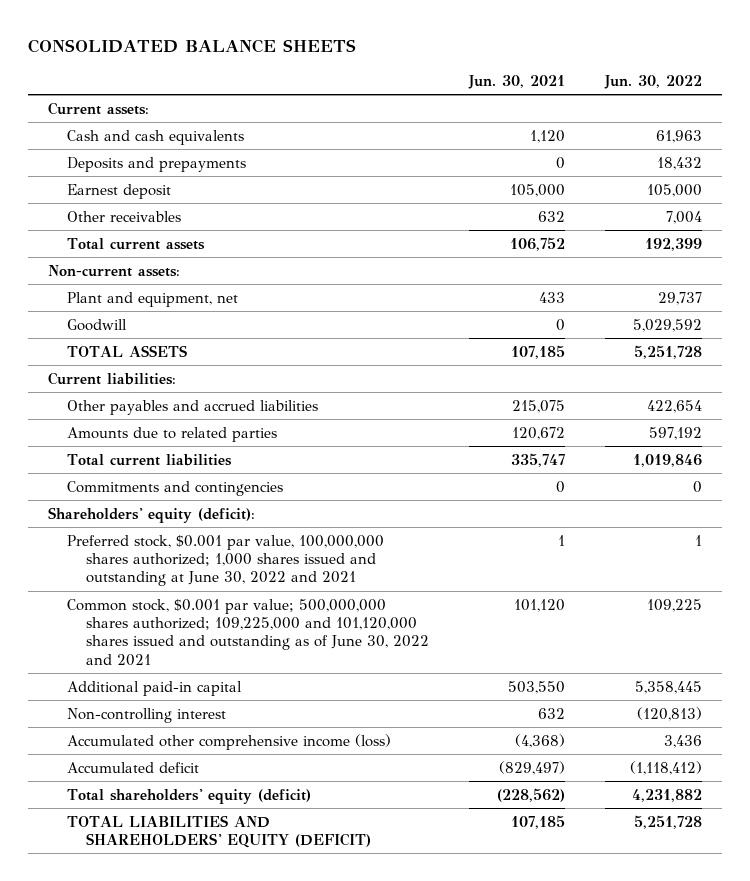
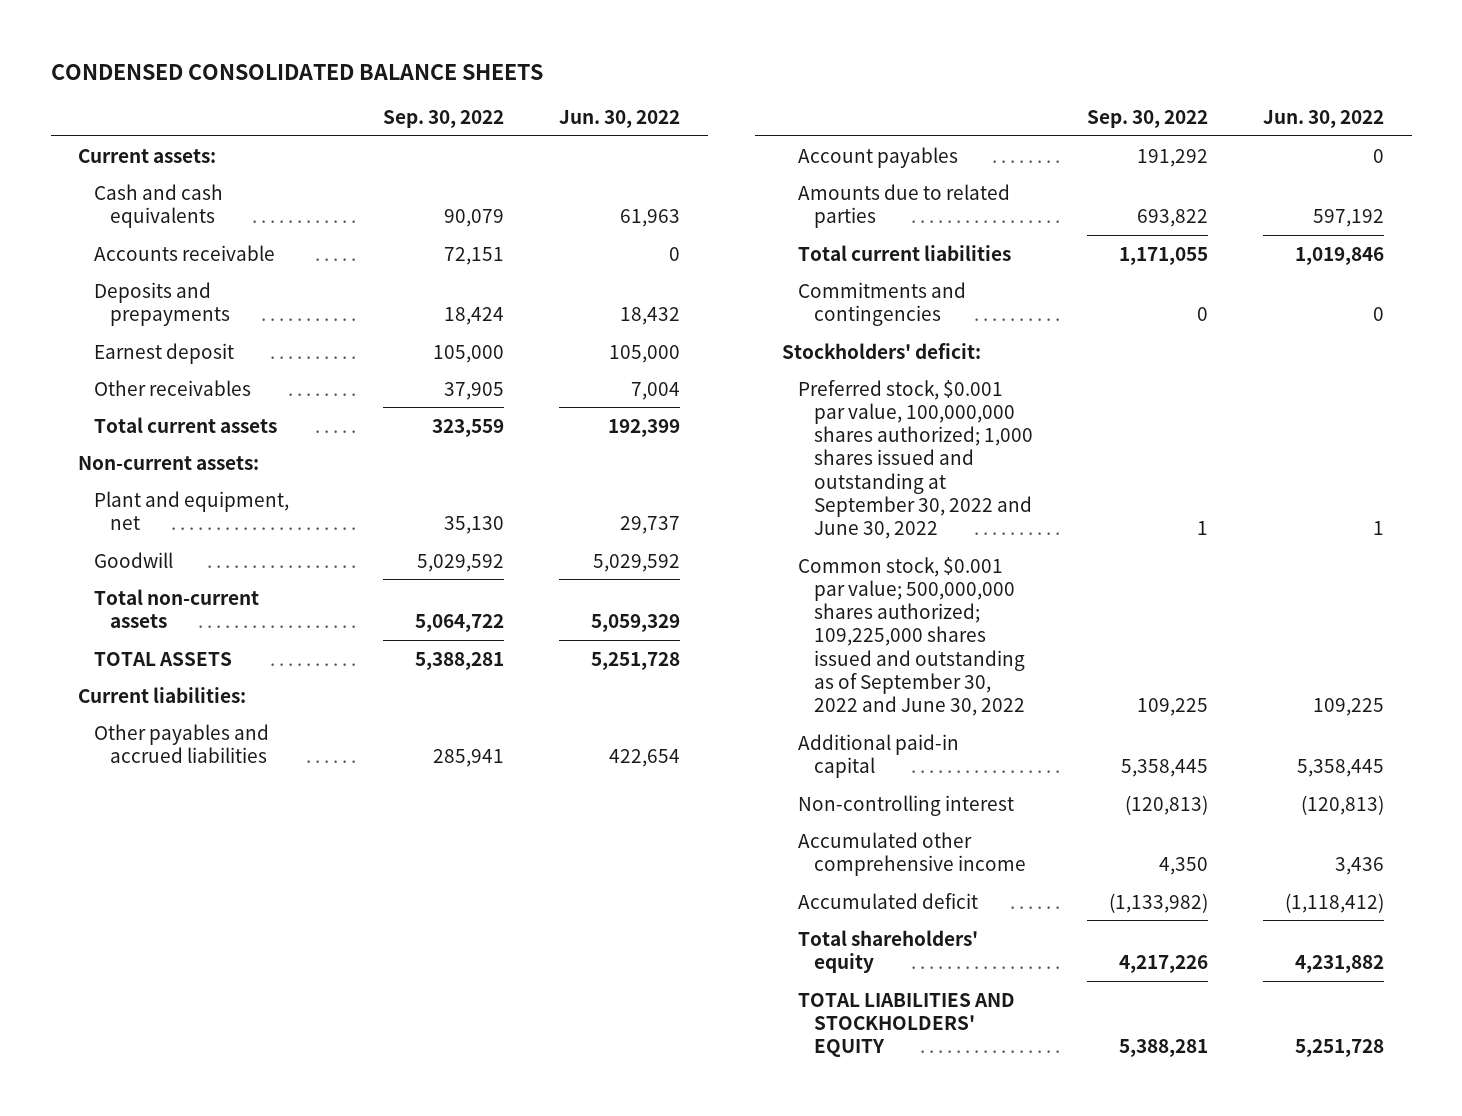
- CONSOLIDATED BALANCE SHEETS
+ CONDENSED CONSOLIDATED BALANCE SHEETS
- | Jun. 30, 2021 | Jun. 30, 2022
+ | Sep. 30, 2022 | Jun. 30, 2022
+ Accounts receivable | 72,151 | 0
+ Total non-current assets | 5,064,722 | 5,059,329
+ Account payables | 191,292 | 0
- Shareholders' equity (deficit):
- Preferred stock, $0.001 par value, 100,000,000 shares authorized; 1,000 shares issued and outstanding at June 30, 2022 and 2021 | 1 | 1
- Common stock, $0.001 par value; 500,000,000 shares authorized; 109,225,000 and 101,120,000 shares issued and outstanding as of June 30, 2022 and 2021 | 101,120 | 109,225
+ Stockholders' deficit:
+ Preferred stock, $0.001 par value, 100,000,000 shares authorized; 1,000 shares issued and outstanding at September 30, 2022 and June 30, 2022 | 1 | 1
+ Common stock, $0.001 par value; 500,000,000 shares authorized; 109,225,000 shares issued and outstanding as of September 30, 2022 and June 30, 2022 | 109,225 | 109,225
- Accumulated other comprehensive income (loss) | (4,368) | 3,436
+ Accumulated other comprehensive income | 4,350 | 3,436
- Total shareholders' equity (deficit) | (228,562) | 4,231,882
- TOTAL LIABILITIES AND SHAREHOLDERS' EQUITY (DEFICIT) | 107,185 | 5,251,728
+ Total shareholders' equity | 4,217,226 | 4,231,882
+ TOTAL LIABILITIES AND STOCKHOLDERS' EQUITY | 5,388,281 | 5,251,728

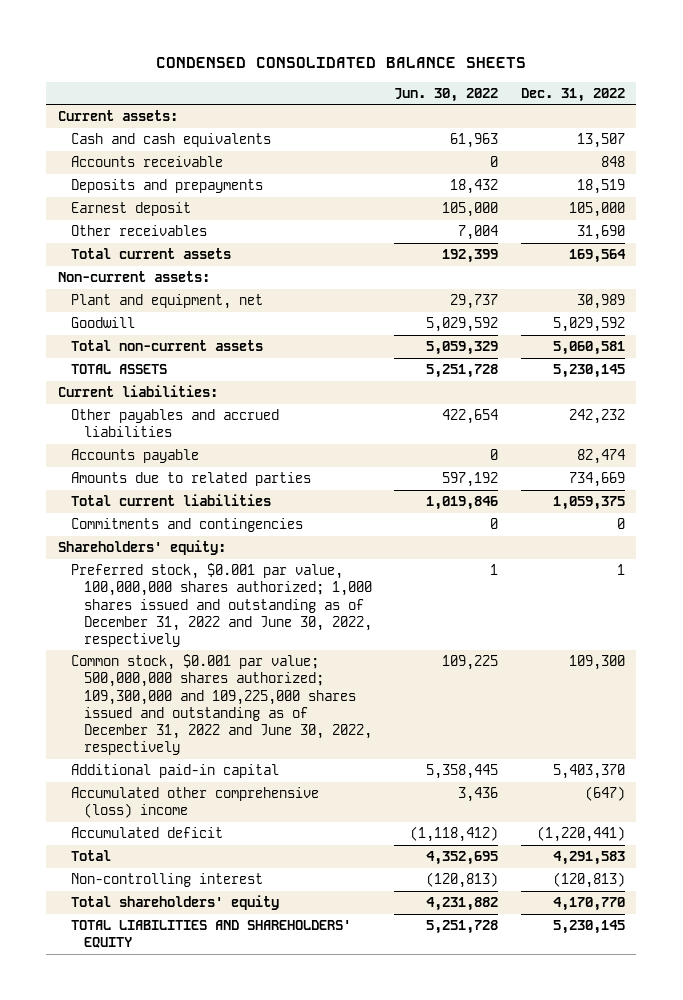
- | Sep. 30, 2022 | Jun. 30, 2022
+ | Jun. 30, 2022 | Dec. 31, 2022
- Account payables | 191,292 | 0
+ Accounts payable | 0 | 82,474
- Stockholders' deficit:
- Preferred stock, $0.001 par value, 100,000,000 shares authorized; 1,000 shares issued and outstanding at September 30, 2022 and June 30, 2022 | 1 | 1
- Common stock, $0.001 par value; 500,000,000 shares authorized; 109,225,000 shares issued and outstanding as of September 30, 2022 and June 30, 2022 | 109,225 | 109,225
+ Shareholders' equity:
+ Preferred stock, $0.001 par value, 100,000,000 shares authorized; 1,000 shares issued and outstanding as of December 31, 2022 and June 30, 2022, respectively | 1 | 1
+ Common stock, $0.001 par value; 500,000,000 shares authorized; 109,300,000 and 109,225,000 shares issued and outstanding as of December 31, 2022 and June 30, 2022, respectively | 109,225 | 109,300
- Accumulated other comprehensive income | 4,350 | 3,436
+ Accumulated other comprehensive (loss) income | 3,436 | (647)
+ Total | 4,352,695 | 4,291,583
moved down: Non-controlling interest | (120,813) | (120,813)
- TOTAL LIABILITIES AND STOCKHOLDERS' EQUITY | 5,388,281 | 5,251,728
+ TOTAL LIABILITIES AND SHAREHOLDERS' EQUITY | 5,251,728 | 5,230,145

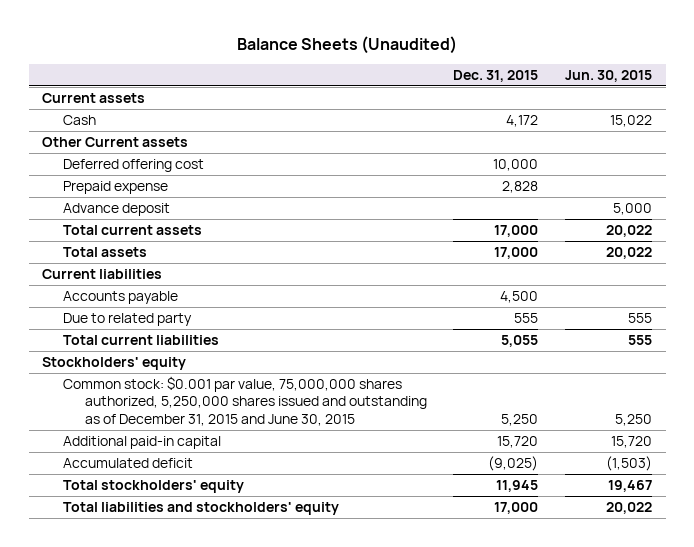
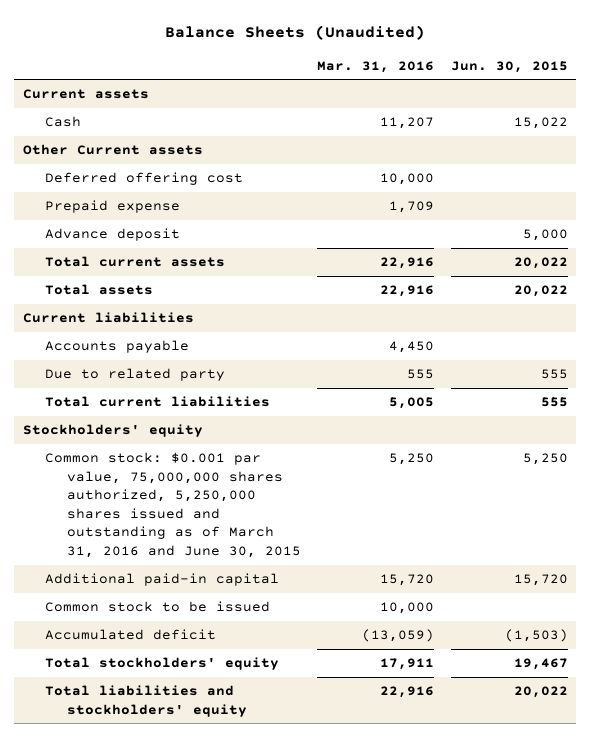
- | Dec. 31, 2015 | Jun. 30, 2015
+ | Mar. 31, 2016 | Jun. 30, 2015
- Common stock: $0.001 par value, 75,000,000 shares authorized, 5,250,000 shares issued and outstanding as of December 31, 2015 and June 30, 2015 | 5,250 | 5,250
+ Common stock: $0.001 par value, 75,000,000 shares authorized, 5,250,000 shares issued and outstanding as of March 31, 2016 and June 30, 2015 | 5,250 | 5,250
+ Common stock to be issued | 10,000 |

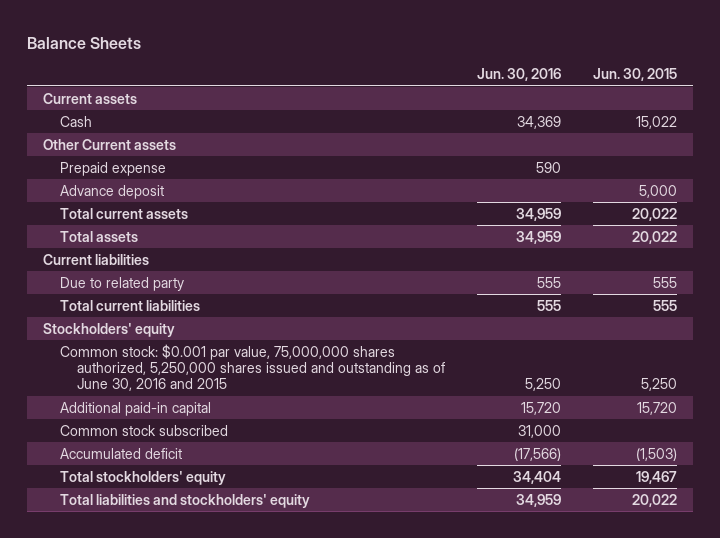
- Balance Sheets (Unaudited)
+ Balance Sheets
- | Mar. 31, 2016 | Jun. 30, 2015
+ | Jun. 30, 2016 | Jun. 30, 2015
- Deferred offering cost | 10,000 |
- Accounts payable | 4,450 |
- Common stock: $0.001 par value, 75,000,000 shares authorized, 5,250,000 shares issued and outstanding as of March 31, 2016 and June 30, 2015 | 5,250 | 5,250
+ Common stock: $0.001 par value, 75,000,000 shares authorized, 5,250,000 shares issued and outstanding as of June 30, 2016 and 2015 | 5,250 | 5,250
- Common stock to be issued | 10,000 |
+ Common stock subscribed | 31,000 |

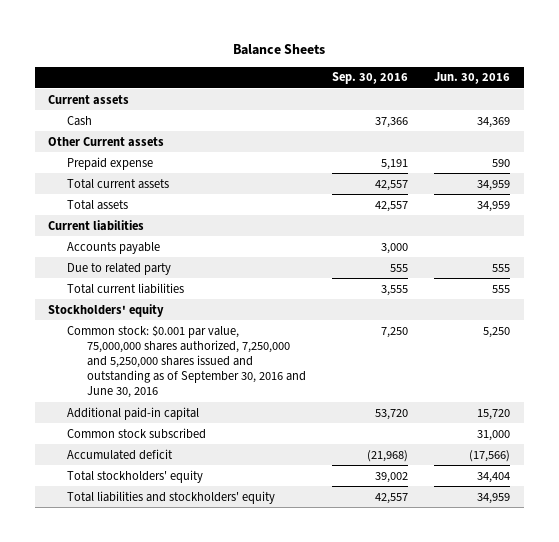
- | Jun. 30, 2016 | Jun. 30, 2015
+ | Sep. 30, 2016 | Jun. 30, 2016
- Advance deposit | | 5,000
+ Accounts payable | 3,000 |
- Common stock: $0.001 par value, 75,000,000 shares authorized, 5,250,000 shares issued and outstanding as of June 30, 2016 and 2015 | 5,250 | 5,250
+ Common stock: $0.001 par value, 75,000,000 shares authorized, 7,250,000 and 5,250,000 shares issued and outstanding as of September 30, 2016 and June 30, 2016 | 7,250 | 5,250

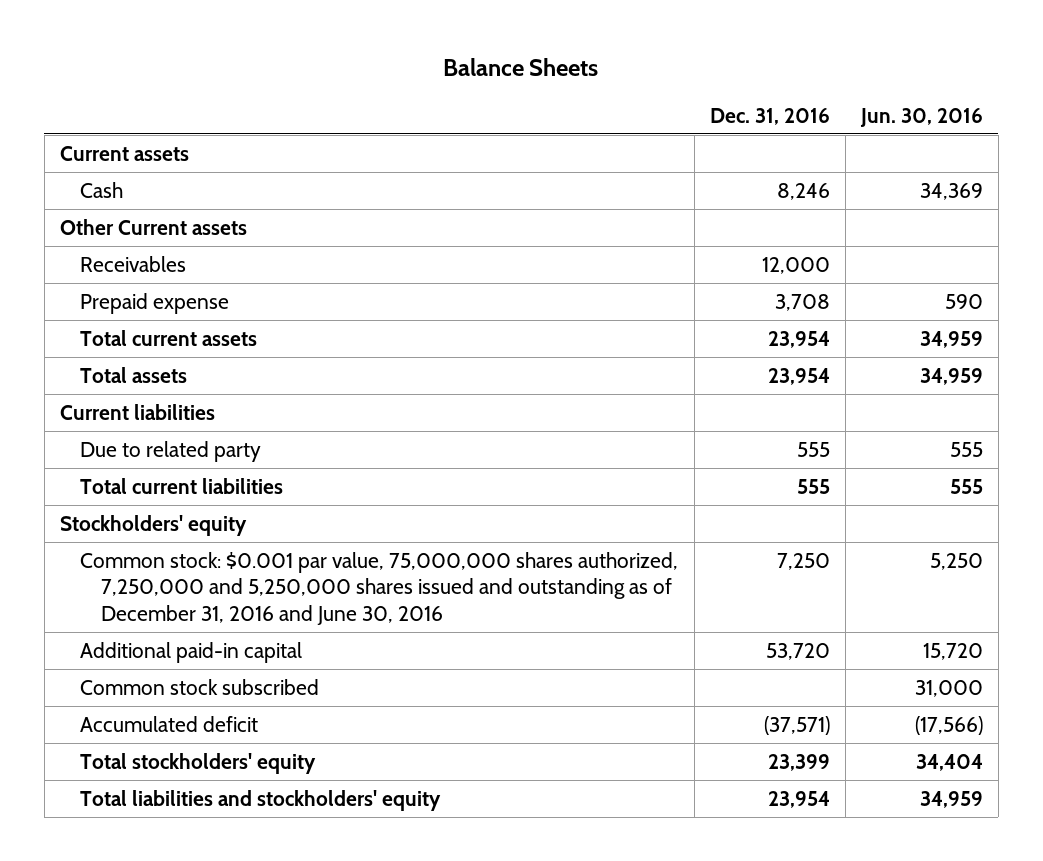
- | Sep. 30, 2016 | Jun. 30, 2016
+ | Dec. 31, 2016 | Jun. 30, 2016
+ Receivables | 12,000 |
- Accounts payable | 3,000 |
- Common stock: $0.001 par value, 75,000,000 shares authorized, 7,250,000 and 5,250,000 shares issued and outstanding as of September 30, 2016 and June 30, 2016 | 7,250 | 5,250
+ Common stock: $0.001 par value, 75,000,000 shares authorized, 7,250,000 and 5,250,000 shares issued and outstanding as of December 31, 2016 and June 30, 2016 | 7,250 | 5,250

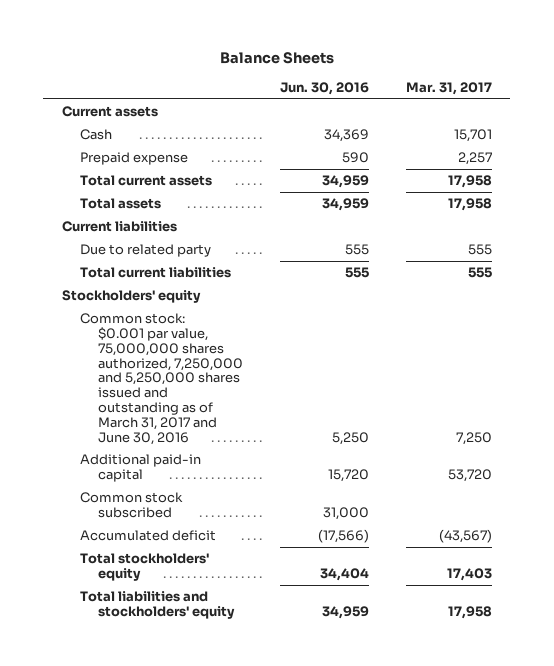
- | Dec. 31, 2016 | Jun. 30, 2016
+ | Jun. 30, 2016 | Mar. 31, 2017
- Other Current assets
- Receivables | 12,000 |
- Common stock: $0.001 par value, 75,000,000 shares authorized, 7,250,000 and 5,250,000 shares issued and outstanding as of December 31, 2016 and June 30, 2016 | 7,250 | 5,250
+ Common stock: $0.001 par value, 75,000,000 shares authorized, 7,250,000 and 5,250,000 shares issued and outstanding as of March 31, 2017 and June 30, 2016 | 5,250 | 7,250

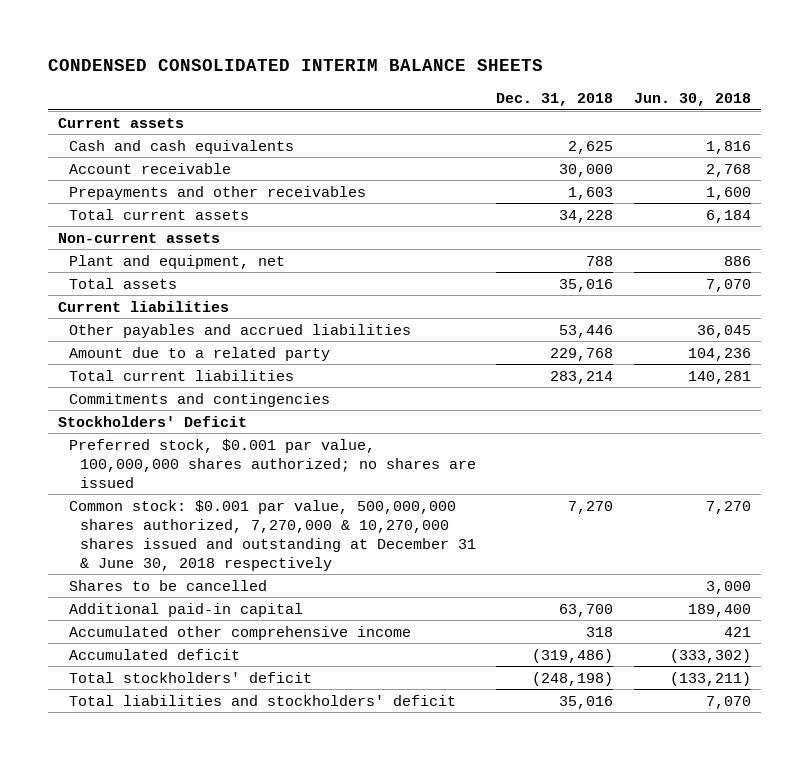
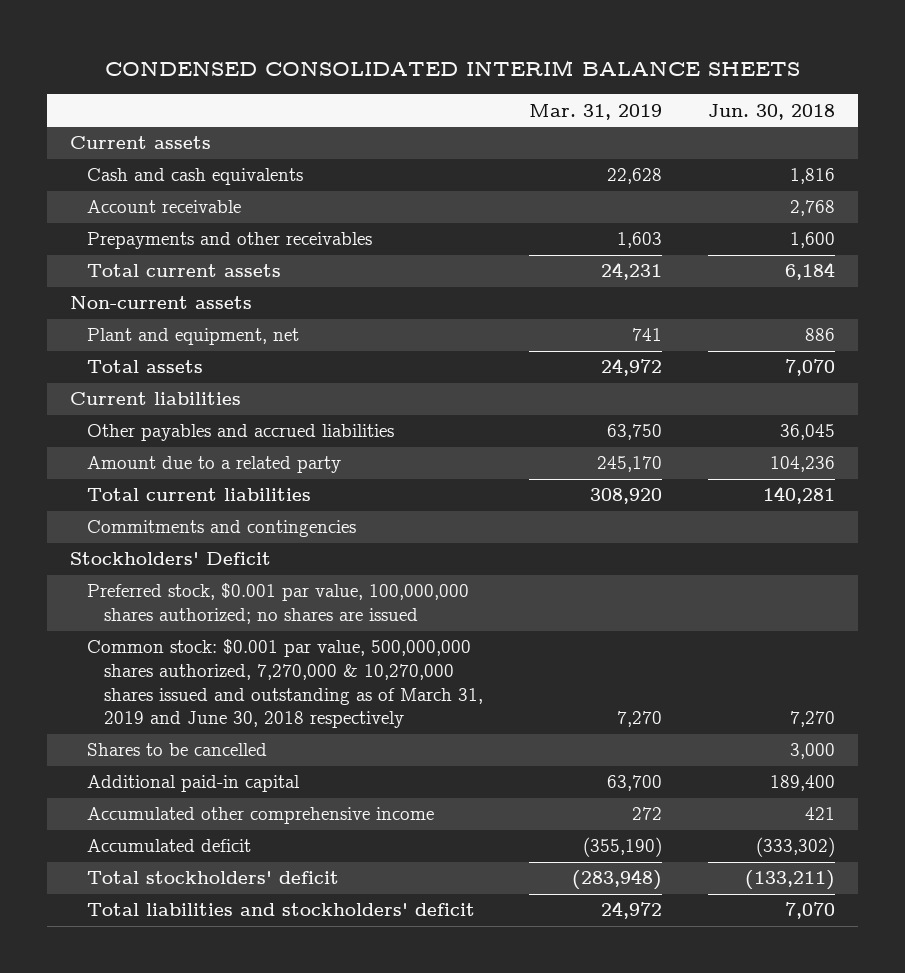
- | Dec. 31, 2018 | Jun. 30, 2018
+ | Mar. 31, 2019 | Jun. 30, 2018
- Common stock: $0.001 par value, 500,000,000 shares authorized, 7,270,000 & 10,270,000 shares issued and outstanding at December 31 & June 30, 2018 respectively | 7,270 | 7,270
+ Common stock: $0.001 par value, 500,000,000 shares authorized, 7,270,000 & 10,270,000 shares issued and outstanding as of March 31, 2019 and June 30, 2018 respectively | 7,270 | 7,270

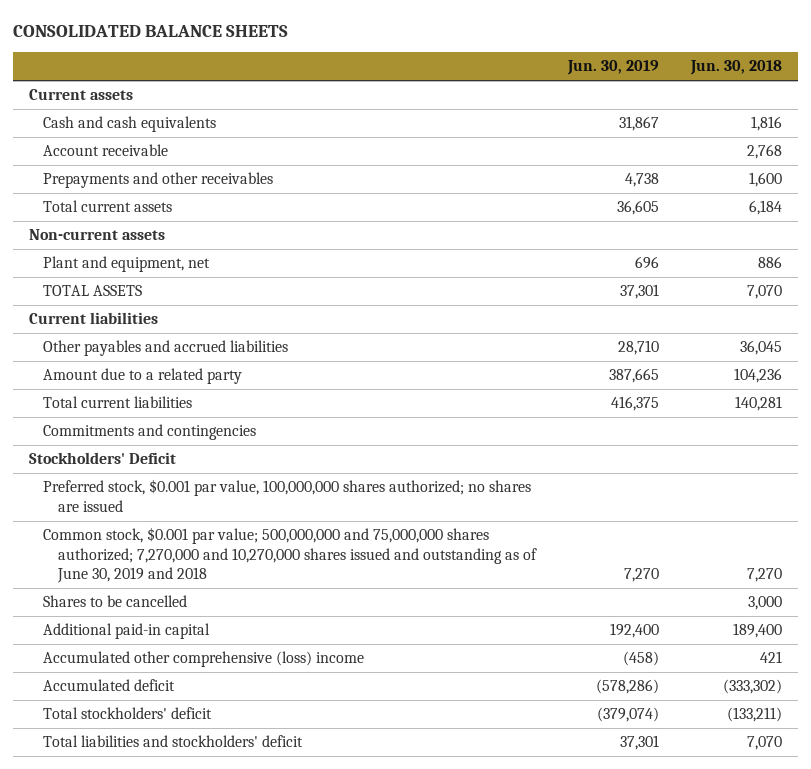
- CONDENSED CONSOLIDATED INTERIM BALANCE SHEETS
+ CONSOLIDATED BALANCE SHEETS
- | Mar. 31, 2019 | Jun. 30, 2018
+ | Jun. 30, 2019 | Jun. 30, 2018
- Total assets | 24,972 | 7,070
+ TOTAL ASSETS | 37,301 | 7,070
- Common stock: $0.001 par value, 500,000,000 shares authorized, 7,270,000 & 10,270,000 shares issued and outstanding as of March 31, 2019 and June 30, 2018 respectively | 7,270 | 7,270
+ Common stock, $0.001 par value; 500,000,000 and 75,000,000 shares authorized; 7,270,000 and 10,270,000 shares issued and outstanding as of June 30, 2019 and 2018 | 7,270 | 7,270
- Accumulated other comprehensive income | 272 | 421
+ Accumulated other comprehensive (loss) income | (458) | 421

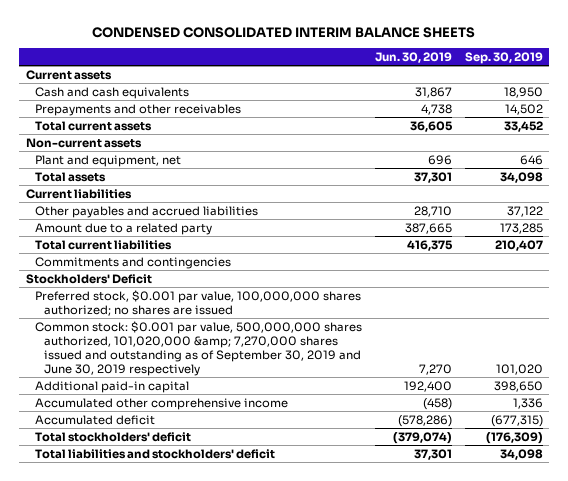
- CONSOLIDATED BALANCE SHEETS
+ CONDENSED CONSOLIDATED INTERIM BALANCE SHEETS
- | Jun. 30, 2019 | Jun. 30, 2018
+ | Jun. 30, 2019 | Sep. 30, 2019
- Account receivable | | 2,768
- TOTAL ASSETS | 37,301 | 7,070
+ Total assets | 37,301 | 34,098
- Common stock, $0.001 par value; 500,000,000 and 75,000,000 shares authorized; 7,270,000 and 10,270,000 shares issued and outstanding as of June 30, 2019 and 2018 | 7,270 | 7,270
- Shares to be cancelled | | 3,000
+ Common stock: $0.001 par value, 500,000,000 shares authorized, 101,020,000 &amp; 7,270,000 shares issued and outstanding as of September 30, 2019 and June 30, 2019 respectively | 7,270 | 101,020
- Accumulated other comprehensive (loss) income | (458) | 421
+ Accumulated other comprehensive income | (458) | 1,336

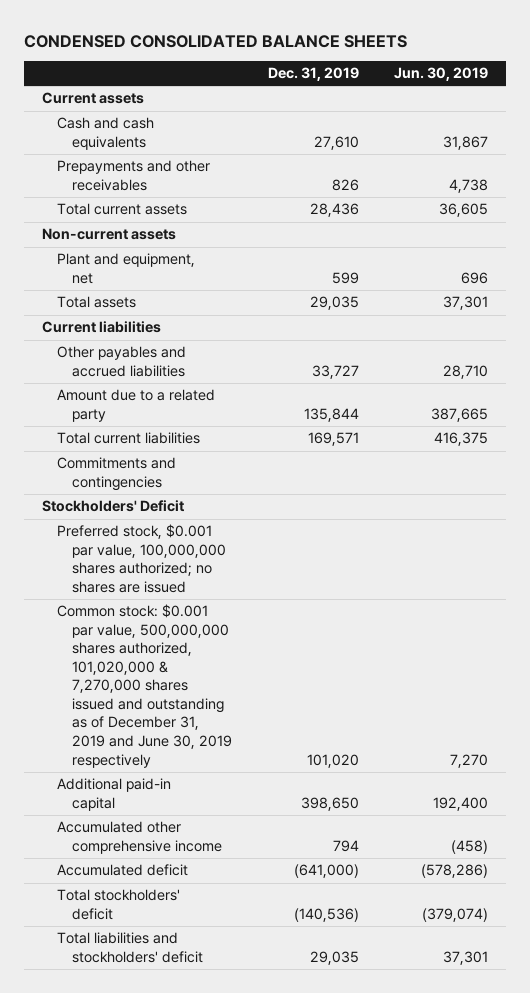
- CONDENSED CONSOLIDATED INTERIM BALANCE SHEETS
+ CONDENSED CONSOLIDATED BALANCE SHEETS
- | Jun. 30, 2019 | Sep. 30, 2019
+ | Dec. 31, 2019 | Jun. 30, 2019
- Common stock: $0.001 par value, 500,000,000 shares authorized, 101,020,000 &amp; 7,270,000 shares issued and outstanding as of September 30, 2019 and June 30, 2019 respectively | 7,270 | 101,020
+ Common stock: $0.001 par value, 500,000,000 shares authorized, 101,020,000 & 7,270,000 shares issued and outstanding as of December 31, 2019 and June 30, 2019 respectively | 101,020 | 7,270

